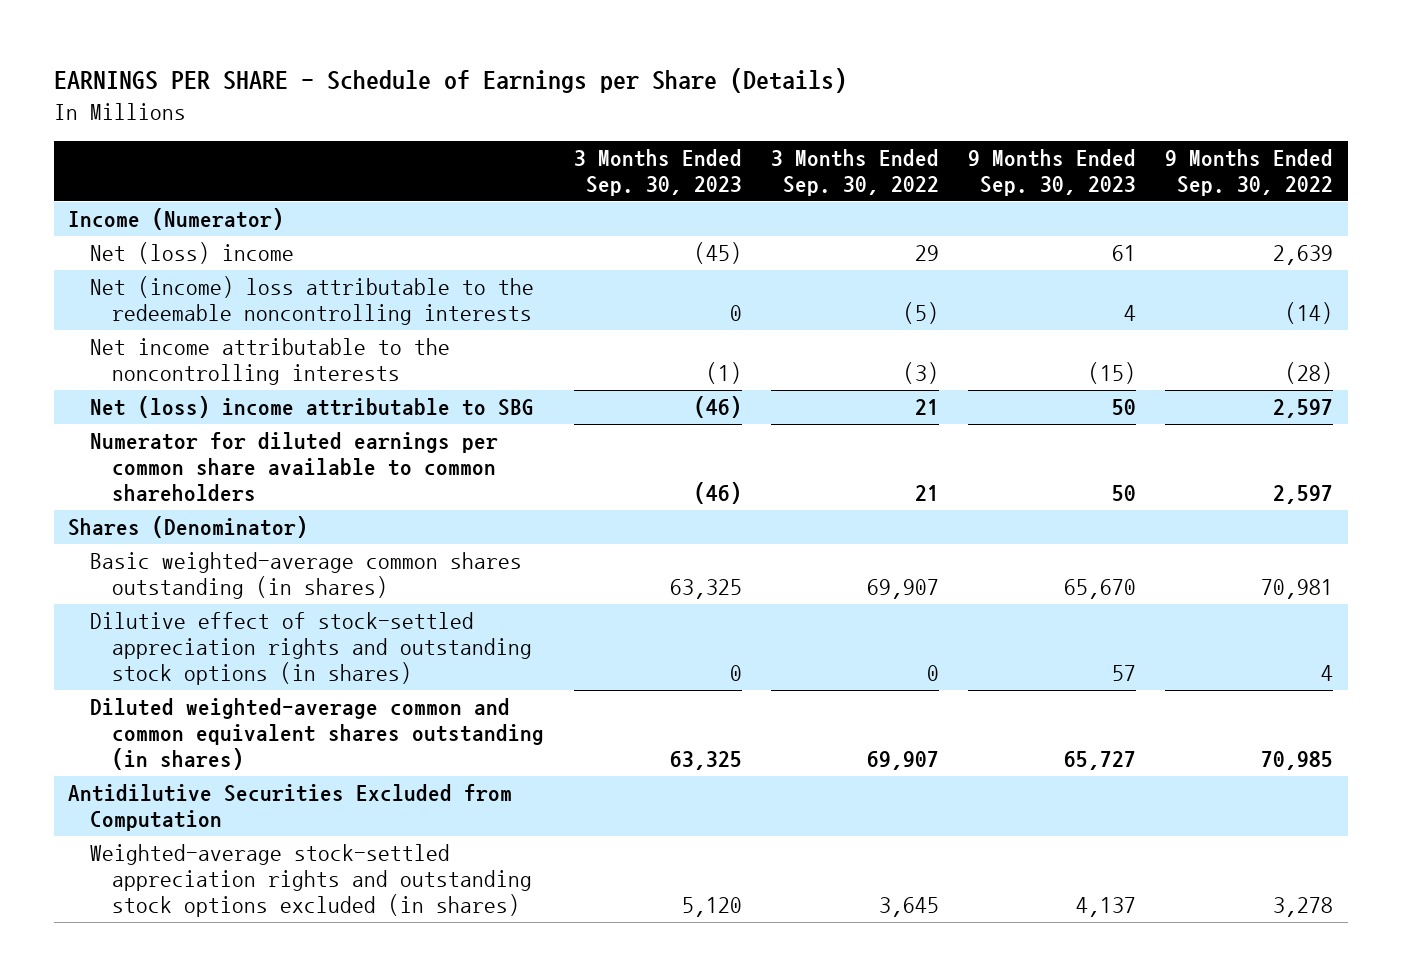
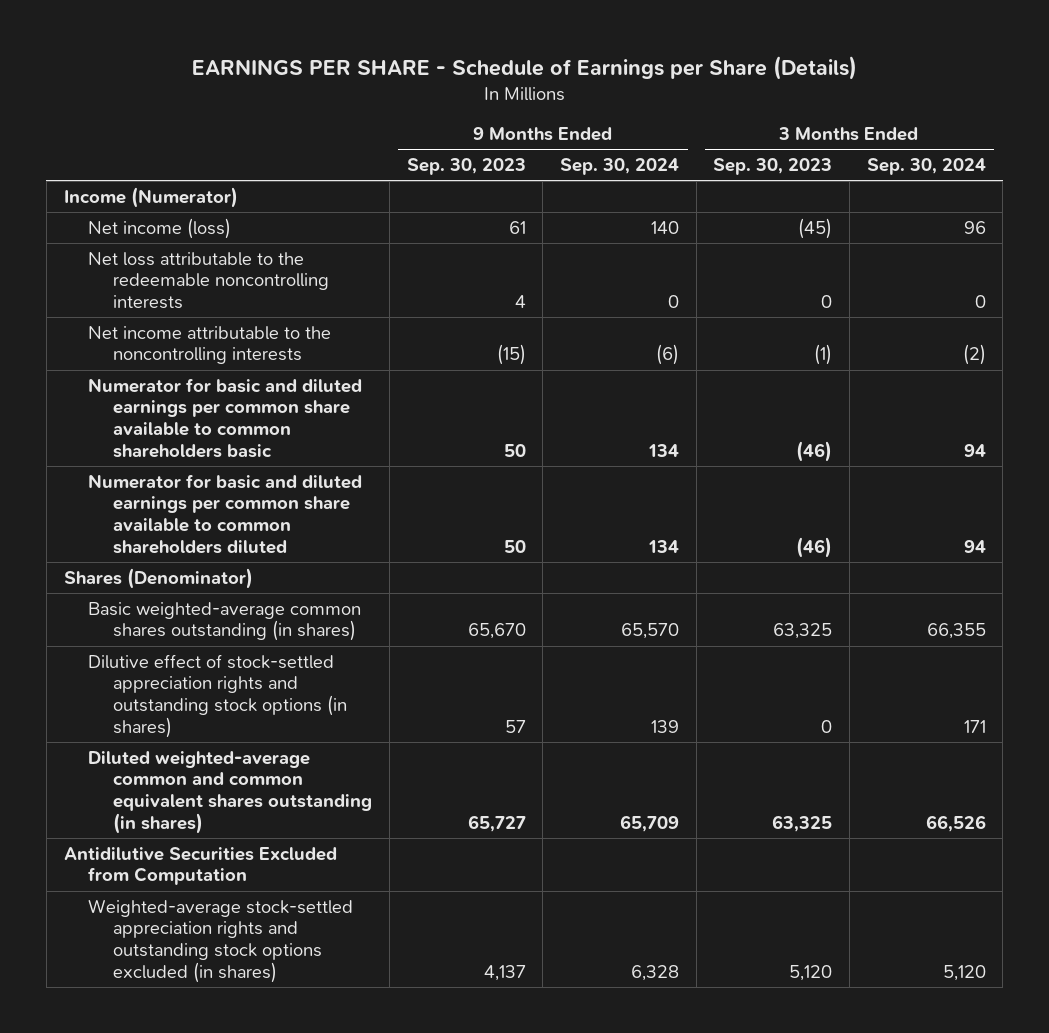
- | 3 Months Ended Sep. 30, 2023 | 3 Months Ended Sep. 30, 2022 | 9 Months Ended Sep. 30, 2023 | 9 Months Ended Sep. 30, 2022
+ | 9 Months Ended Sep. 30, 2023 | 9 Months Ended Sep. 30, 2024 | 3 Months Ended Sep. 30, 2023 | 3 Months Ended Sep. 30, 2024
- Net (loss) income | (45) | 29 | 61 | 2,639
- Net (income) loss attributable to the redeemable noncontrolling interests | 0 | (5) | 4 | (14)
+ Net income (loss) | 61 | 140 | (45) | 96
+ Net loss attributable to the redeemable noncontrolling interests | 4 | 0 | 0 | 0
- Net (loss) income attributable to SBG | (46) | 21 | 50 | 2,597
- Numerator for diluted earnings per common share available to common shareholders | (46) | 21 | 50 | 2,597
+ Numerator for basic and diluted earnings per common share available to common shareholders basic | 50 | 134 | (46) | 94
+ Numerator for basic and diluted earnings per common share available to common shareholders diluted | 50 | 134 | (46) | 94

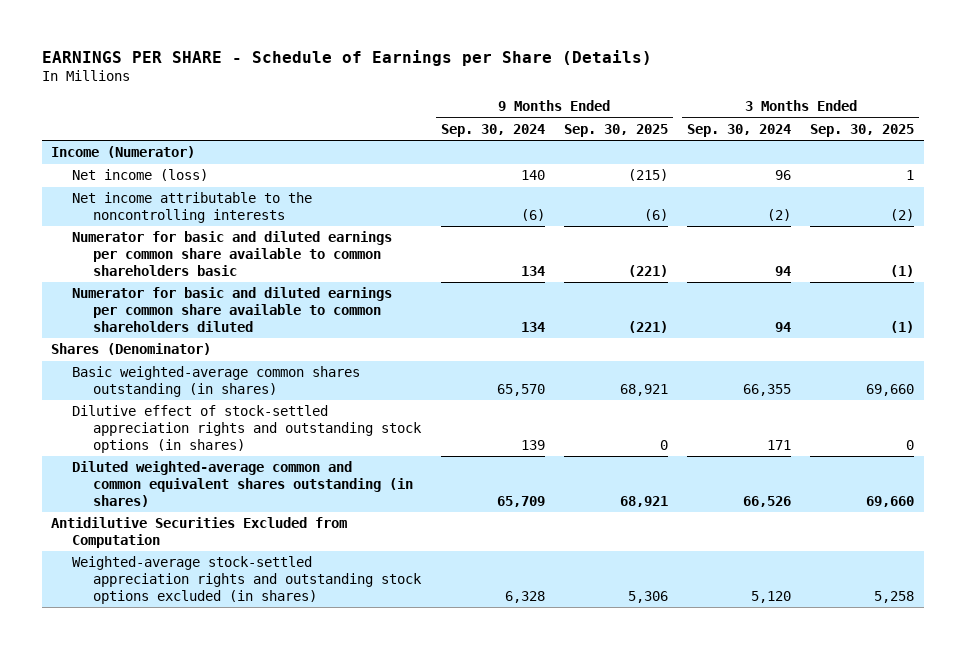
- | 9 Months Ended Sep. 30, 2023 | 9 Months Ended Sep. 30, 2024 | 3 Months Ended Sep. 30, 2023 | 3 Months Ended Sep. 30, 2024
+ | 9 Months Ended Sep. 30, 2024 | 9 Months Ended Sep. 30, 2025 | 3 Months Ended Sep. 30, 2024 | 3 Months Ended Sep. 30, 2025
- Net loss attributable to the redeemable noncontrolling interests | 4 | 0 | 0 | 0

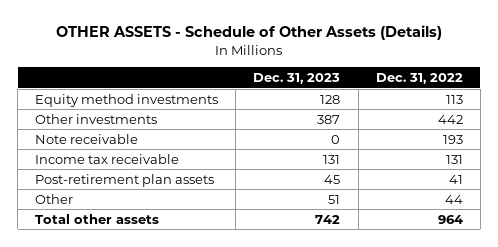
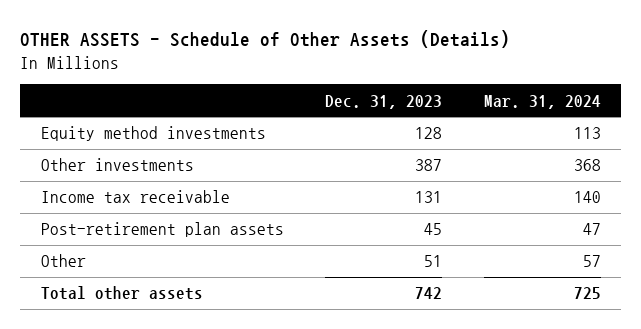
- | Dec. 31, 2023 | Dec. 31, 2022
+ | Dec. 31, 2023 | Mar. 31, 2024
- Note receivable | 0 | 193

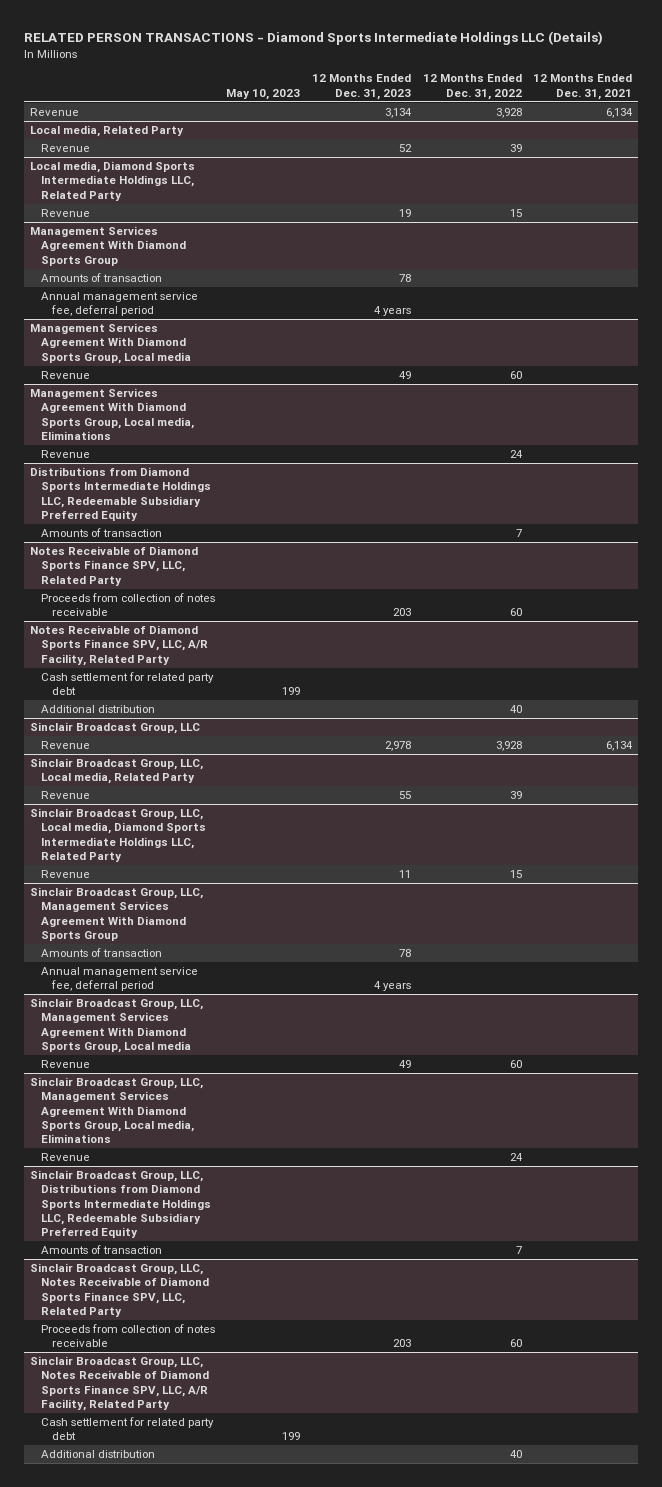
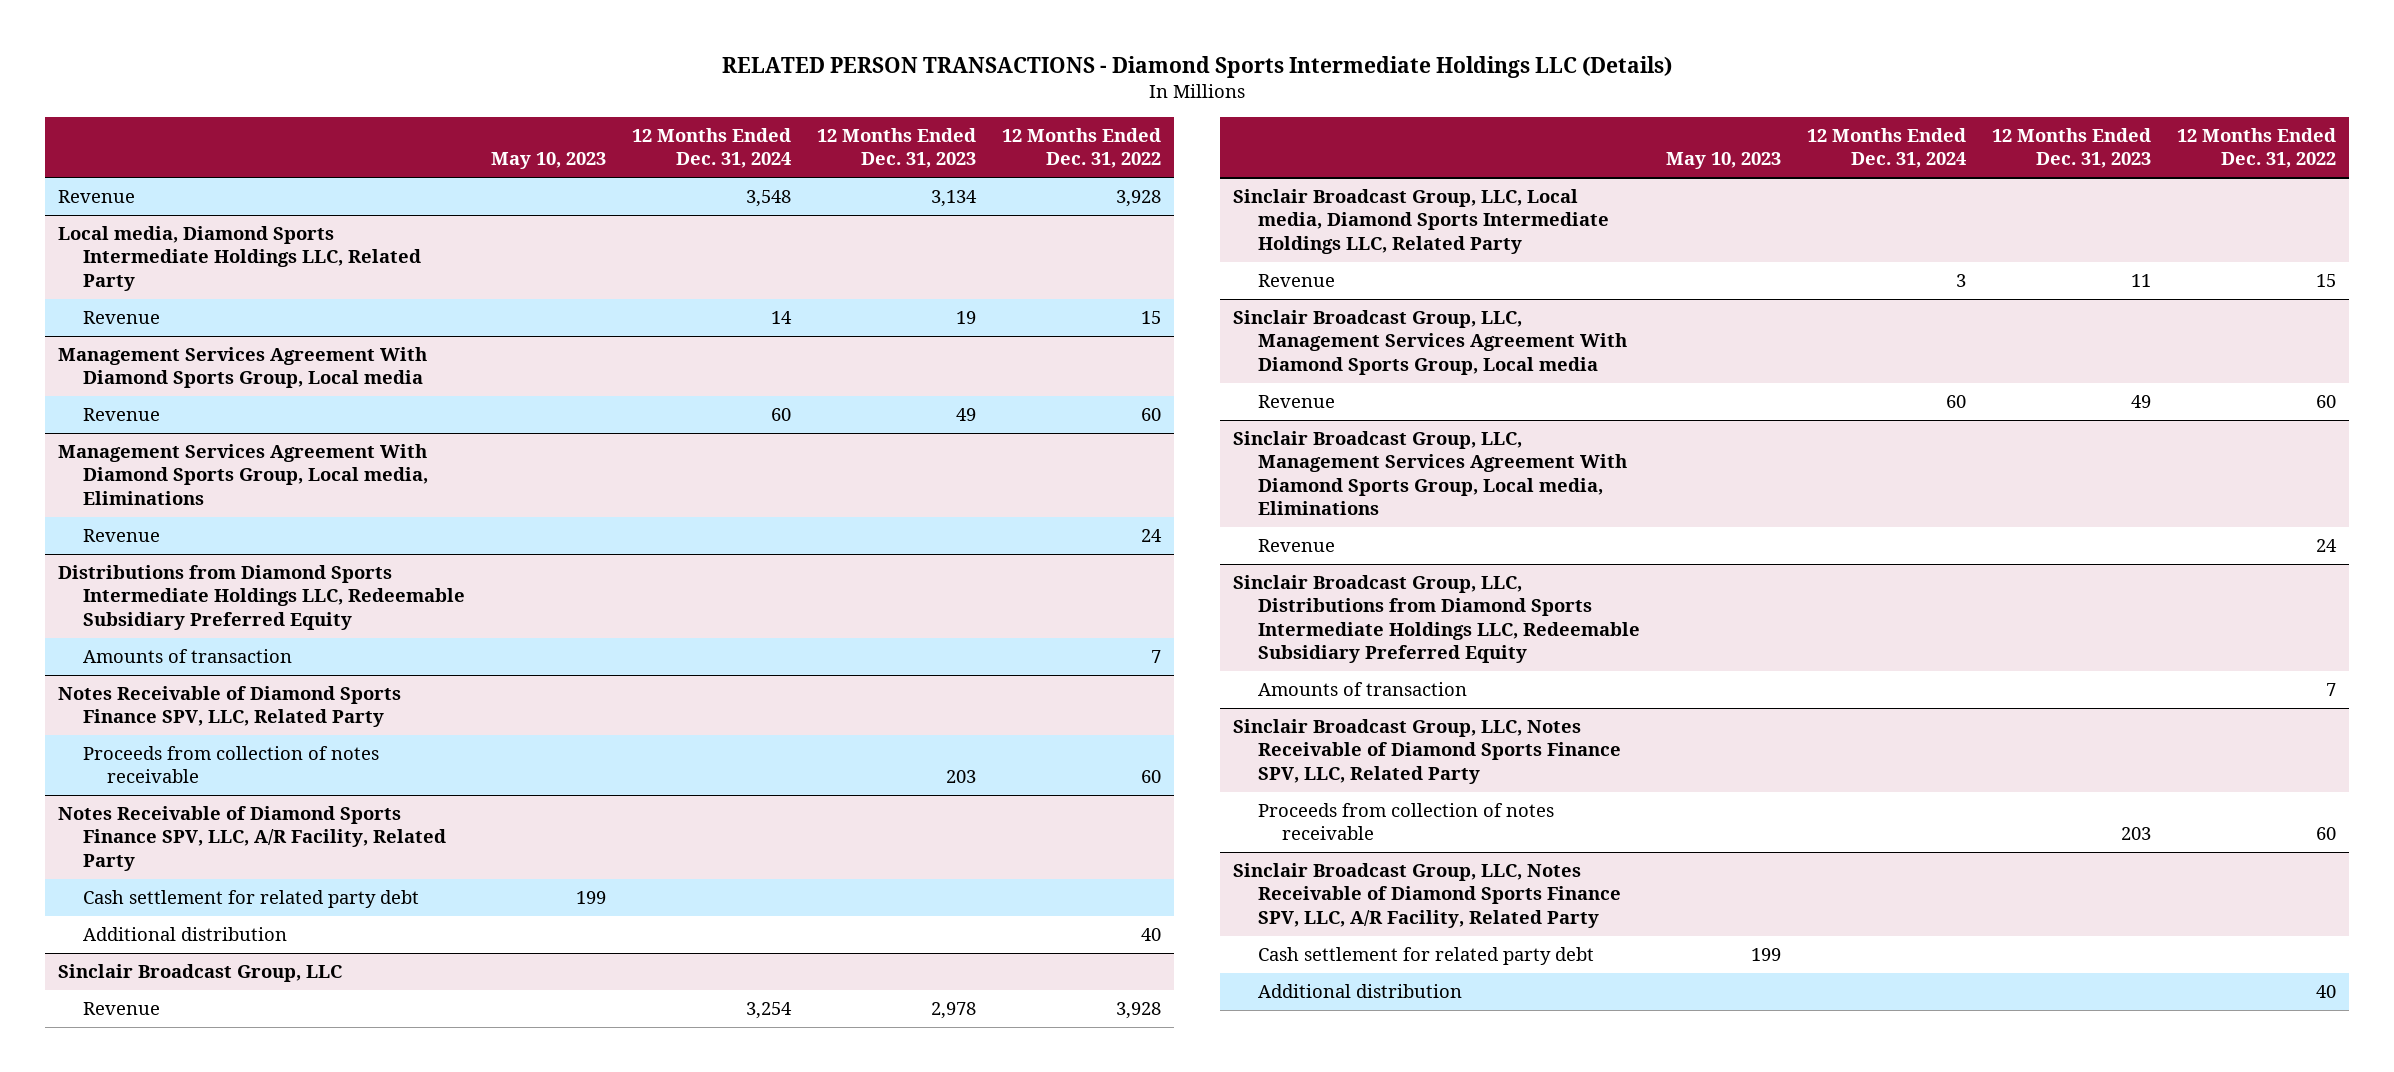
- | May 10, 2023 | 12 Months Ended Dec. 31, 2023 | 12 Months Ended Dec. 31, 2022 | 12 Months Ended Dec. 31, 2021
+ | May 10, 2023 | 12 Months Ended Dec. 31, 2024 | 12 Months Ended Dec. 31, 2023 | 12 Months Ended Dec. 31, 2022
- Local media, Related Party
- Revenue | | 52 | 39 |
- Management Services Agreement With Diamond Sports Group
- Amounts of transaction | | 78 | |
- Annual management service fee, deferral period | | 4 years | |
- Sinclair Broadcast Group, LLC, Local media, Related Party
- Revenue | | 55 | 39 |
- Sinclair Broadcast Group, LLC, Management Services Agreement With Diamond Sports Group
- Amounts of transaction | | 78 | |
- Annual management service fee, deferral period | | 4 years | |

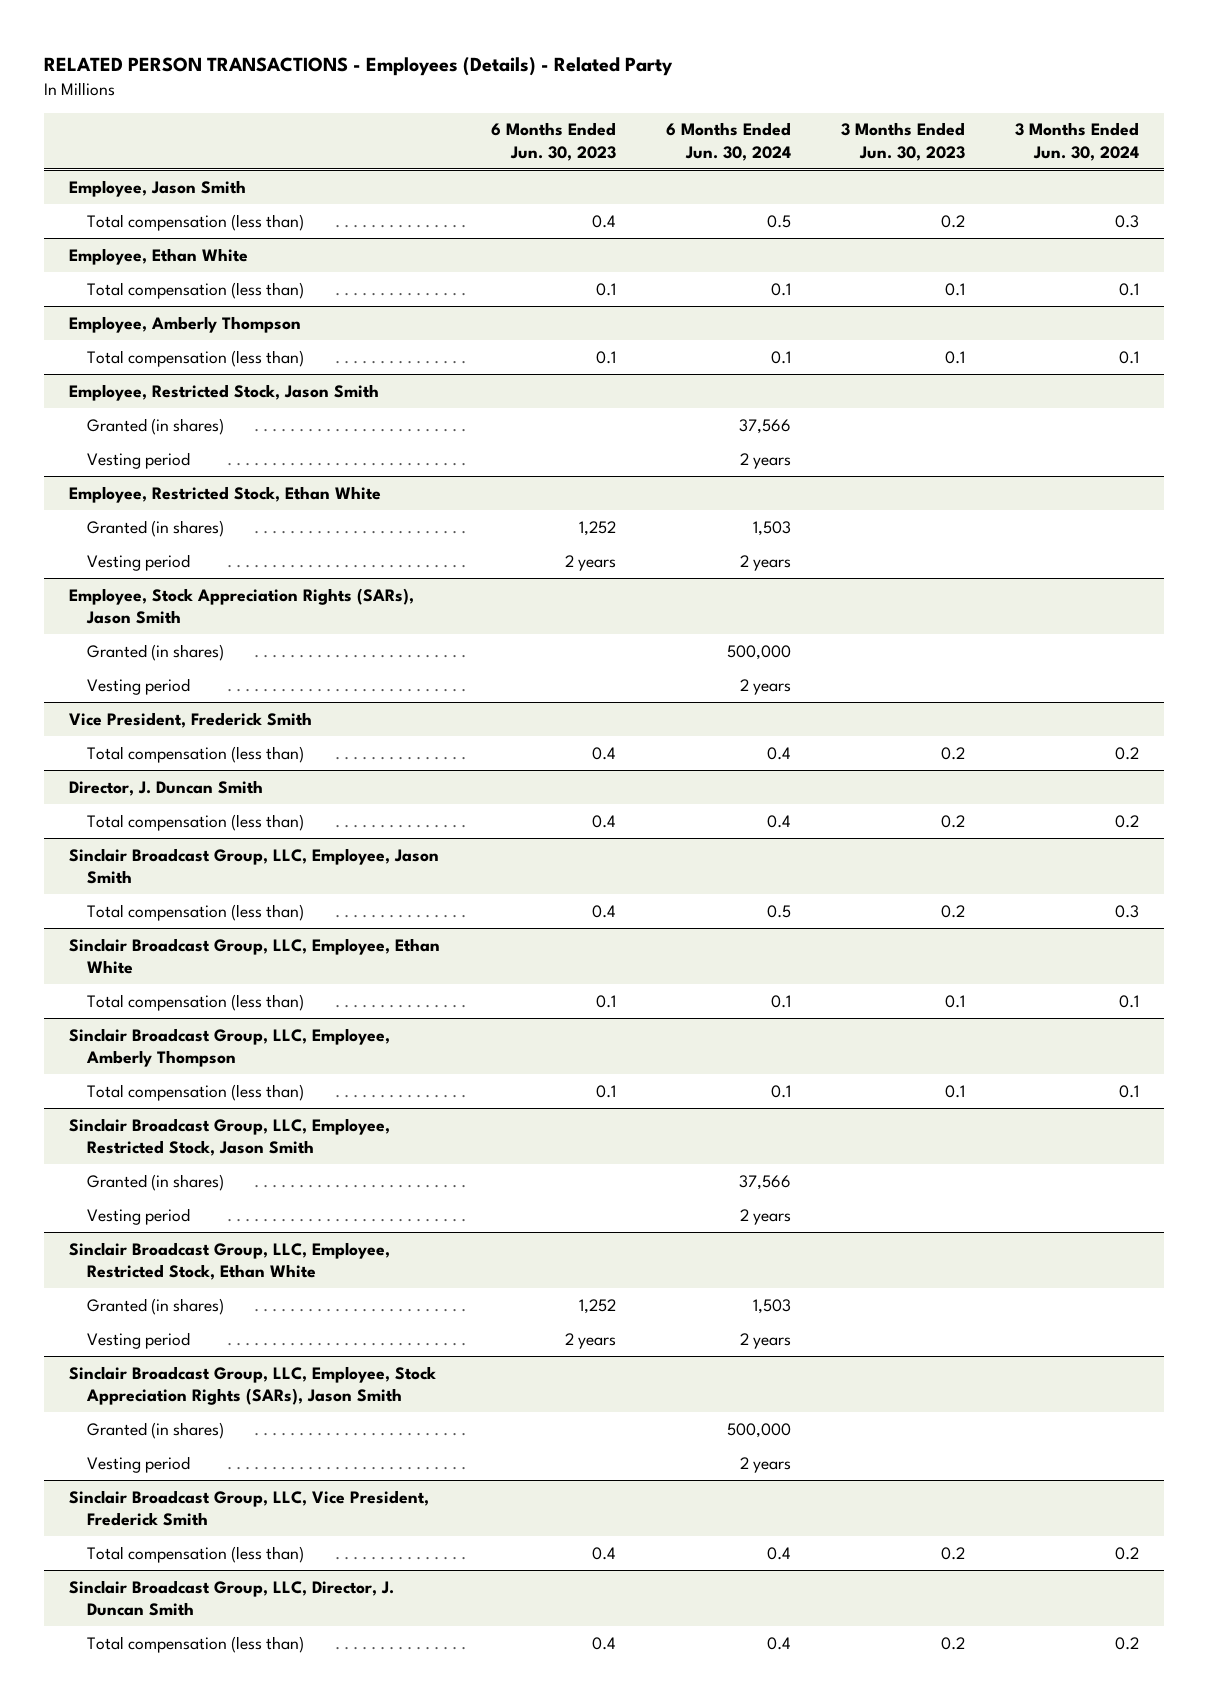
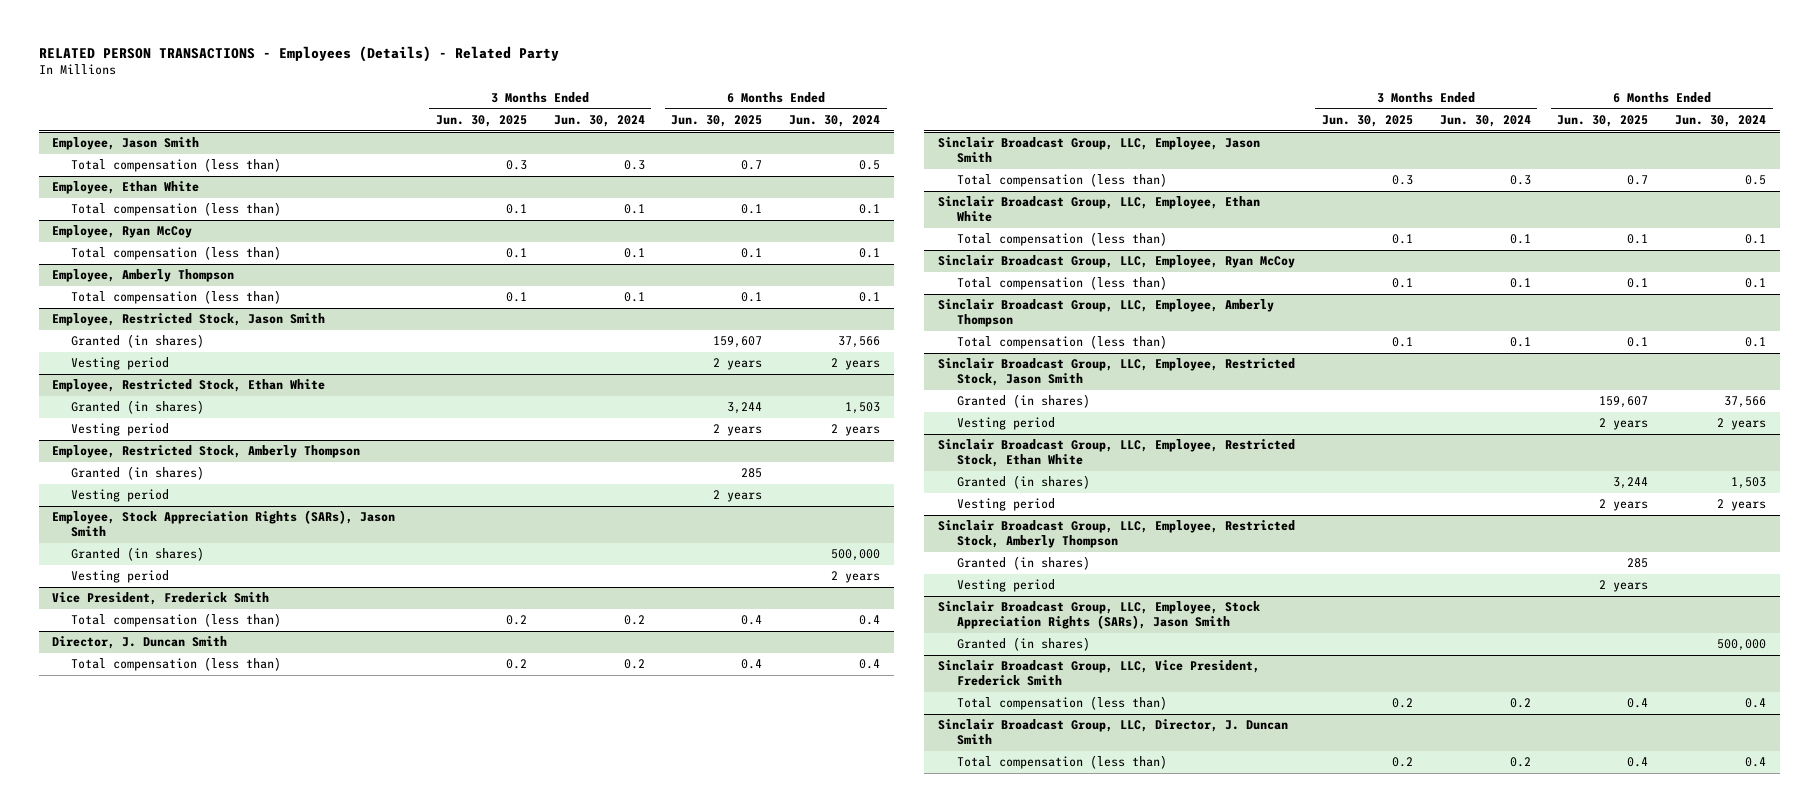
- | 6 Months Ended Jun. 30, 2023 | 6 Months Ended Jun. 30, 2024 | 3 Months Ended Jun. 30, 2023 | 3 Months Ended Jun. 30, 2024
+ | 3 Months Ended Jun. 30, 2025 | 3 Months Ended Jun. 30, 2024 | 6 Months Ended Jun. 30, 2025 | 6 Months Ended Jun. 30, 2024
+ Employee, Ryan McCoy
+ Total compensation (less than) | 0.1 | 0.1 | 0.1 | 0.1
+ Employee, Restricted Stock, Amberly Thompson
+ Granted (in shares) | | | 285 |
+ Vesting period | | | 2 years |
+ Sinclair Broadcast Group, LLC, Employee, Ryan McCoy
+ Total compensation (less than) | 0.1 | 0.1 | 0.1 | 0.1
+ Sinclair Broadcast Group, LLC, Employee, Restricted Stock, Amberly Thompson
+ Granted (in shares) | | | 285 |
+ Vesting period | | | 2 years |
@ Sinclair Broadcast Group, LLC, Employee, Stock Appreciation Rights (SARs), Jason Smith
- Vesting period | | 2 years | |

